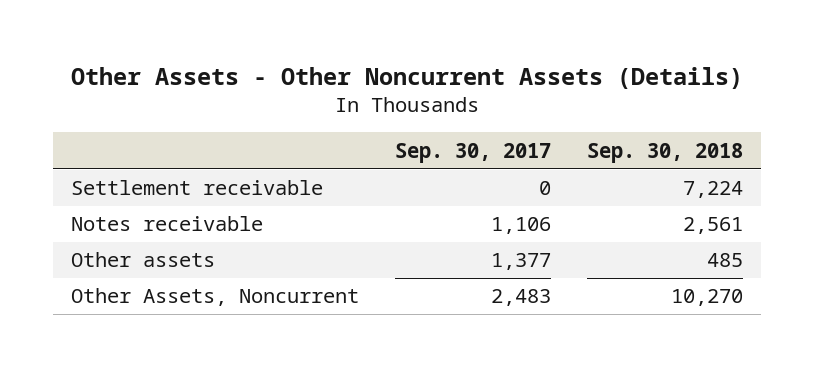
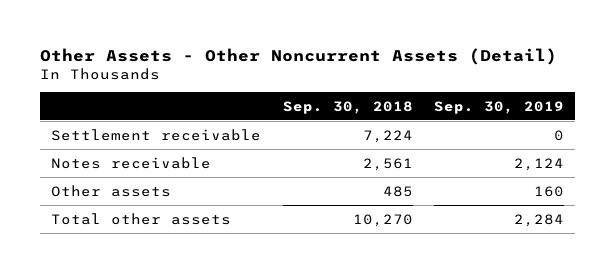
- Other Assets - Other Noncurrent Assets (Details)
+ Other Assets - Other Noncurrent Assets (Detail)
- | Sep. 30, 2017 | Sep. 30, 2018
+ | Sep. 30, 2018 | Sep. 30, 2019
- Other Assets, Noncurrent | 2,483 | 10,270
+ Total other assets | 10,270 | 2,284

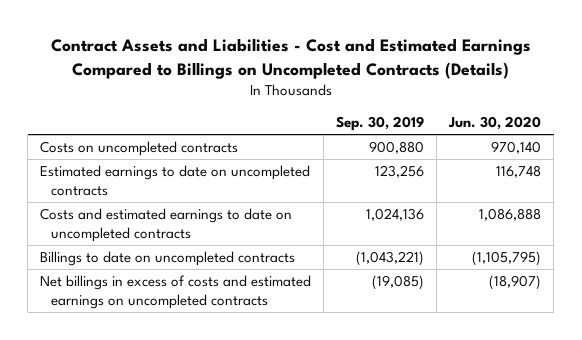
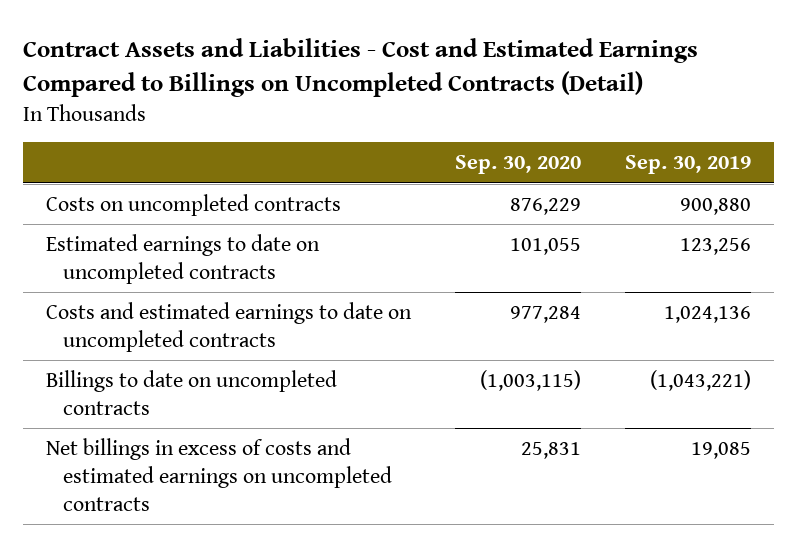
- Contract Assets and Liabilities - Cost and Estimated Earnings Compared to Billings on Uncompleted Contracts (Details)
+ Contract Assets and Liabilities - Cost and Estimated Earnings Compared to Billings on Uncompleted Contracts (Detail)
- | Sep. 30, 2019 | Jun. 30, 2020
+ | Sep. 30, 2020 | Sep. 30, 2019
- Net billings in excess of costs and estimated earnings on uncompleted contracts | (19,085) | (18,907)
+ Net billings in excess of costs and estimated earnings on uncompleted contracts | 25,831 | 19,085

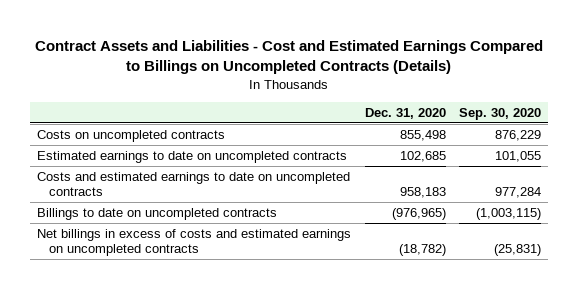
- Contract Assets and Liabilities - Cost and Estimated Earnings Compared to Billings on Uncompleted Contracts (Detail)
+ Contract Assets and Liabilities - Cost and Estimated Earnings Compared to Billings on Uncompleted Contracts (Details)
- | Sep. 30, 2020 | Sep. 30, 2019
+ | Dec. 31, 2020 | Sep. 30, 2020
- Net billings in excess of costs and estimated earnings on uncompleted contracts | 25,831 | 19,085
+ Net billings in excess of costs and estimated earnings on uncompleted contracts | (18,782) | (25,831)

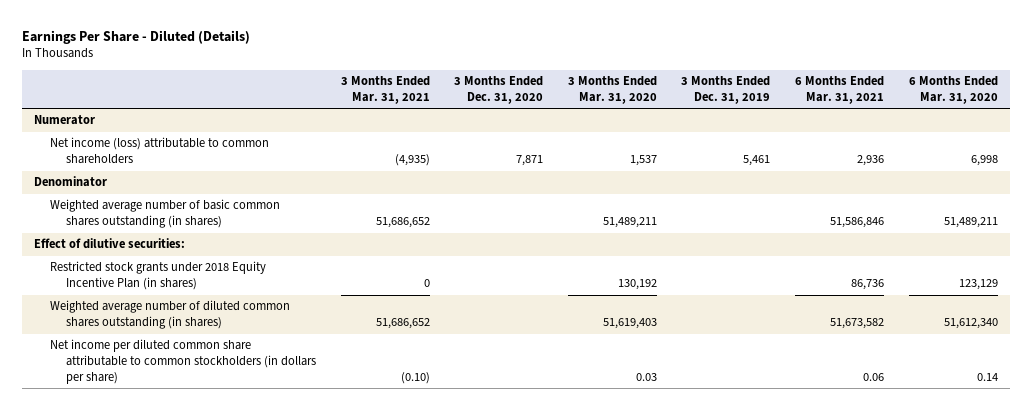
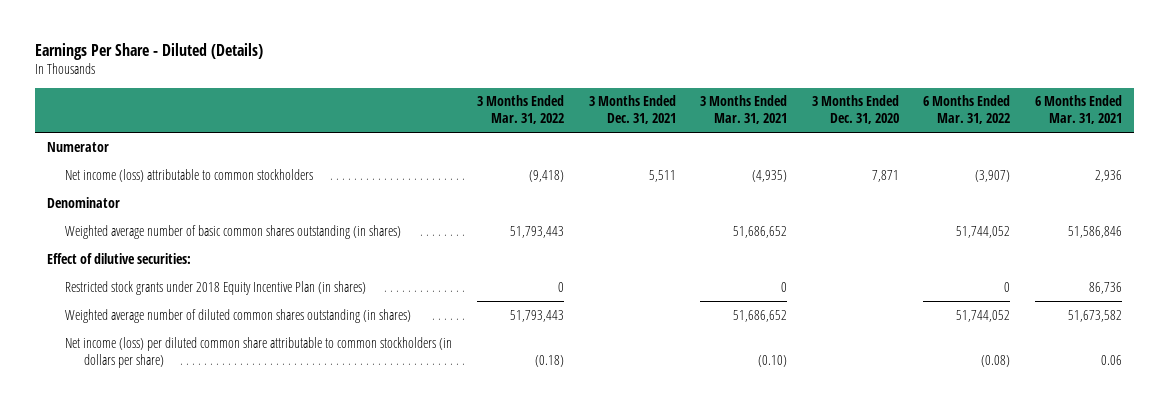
- | 3 Months Ended Mar. 31, 2021 | 3 Months Ended Dec. 31, 2020 | 3 Months Ended Mar. 31, 2020 | 3 Months Ended Dec. 31, 2019 | 6 Months Ended Mar. 31, 2021 | 6 Months Ended Mar. 31, 2020
+ | 3 Months Ended Mar. 31, 2022 | 3 Months Ended Dec. 31, 2021 | 3 Months Ended Mar. 31, 2021 | 3 Months Ended Dec. 31, 2020 | 6 Months Ended Mar. 31, 2022 | 6 Months Ended Mar. 31, 2021
- Net income (loss) attributable to common shareholders | (4,935) | 7,871 | 1,537 | 5,461 | 2,936 | 6,998
+ Net income (loss) attributable to common stockholders | (9,418) | 5,511 | (4,935) | 7,871 | (3,907) | 2,936
- Net income per diluted common share attributable to common stockholders (in dollars per share) | (0.10) | | 0.03 | | 0.06 | 0.14
+ Net income (loss) per diluted common share attributable to common stockholders (in dollars per share) | (0.18) | | (0.10) | | (0.08) | 0.06

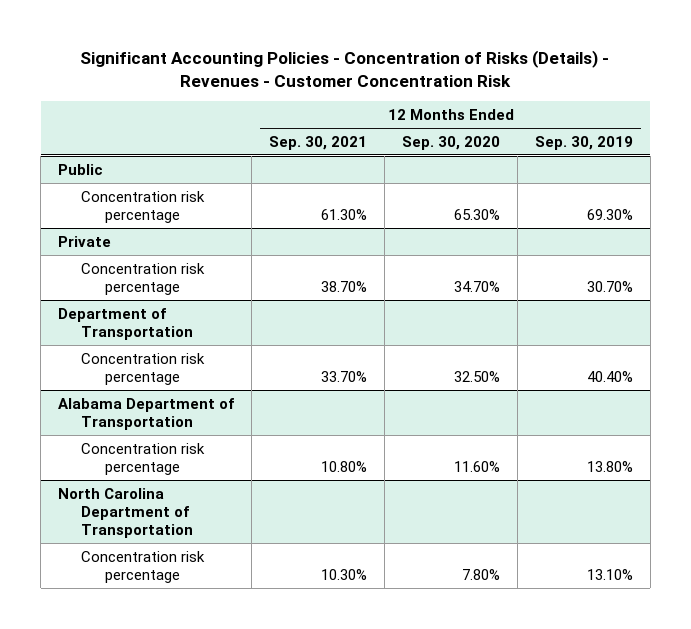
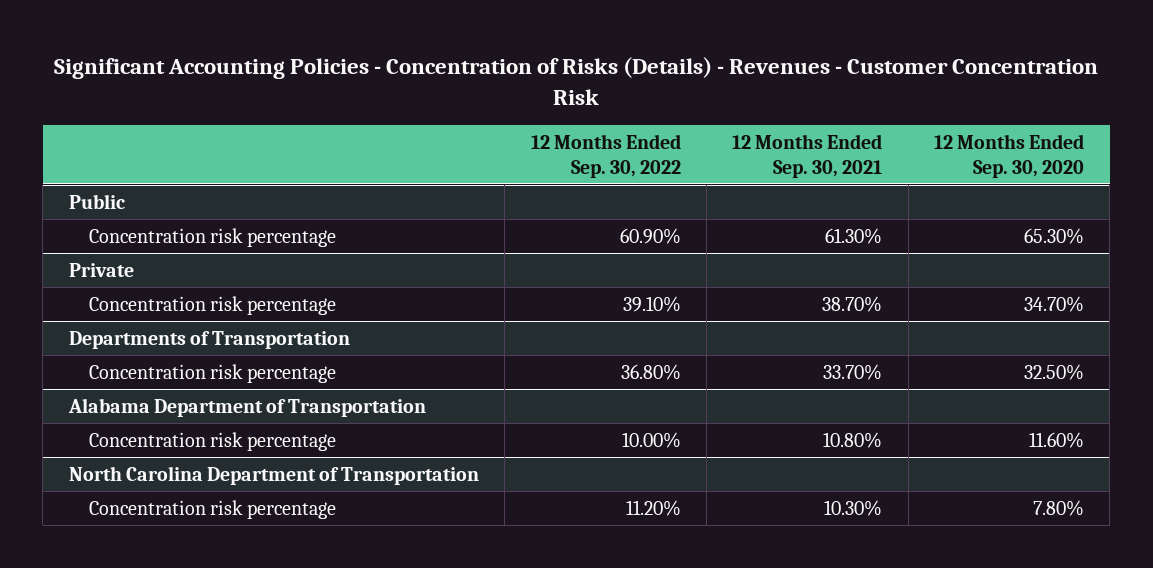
- | 12 Months Ended Sep. 30, 2021 | 12 Months Ended Sep. 30, 2020 | 12 Months Ended Sep. 30, 2019
+ | 12 Months Ended Sep. 30, 2022 | 12 Months Ended Sep. 30, 2021 | 12 Months Ended Sep. 30, 2020
- Department of Transportation
+ Departments of Transportation

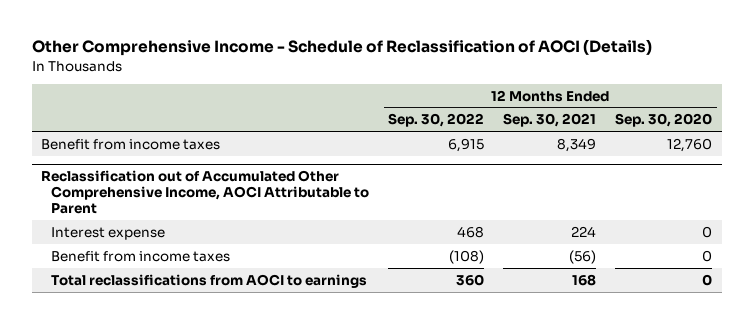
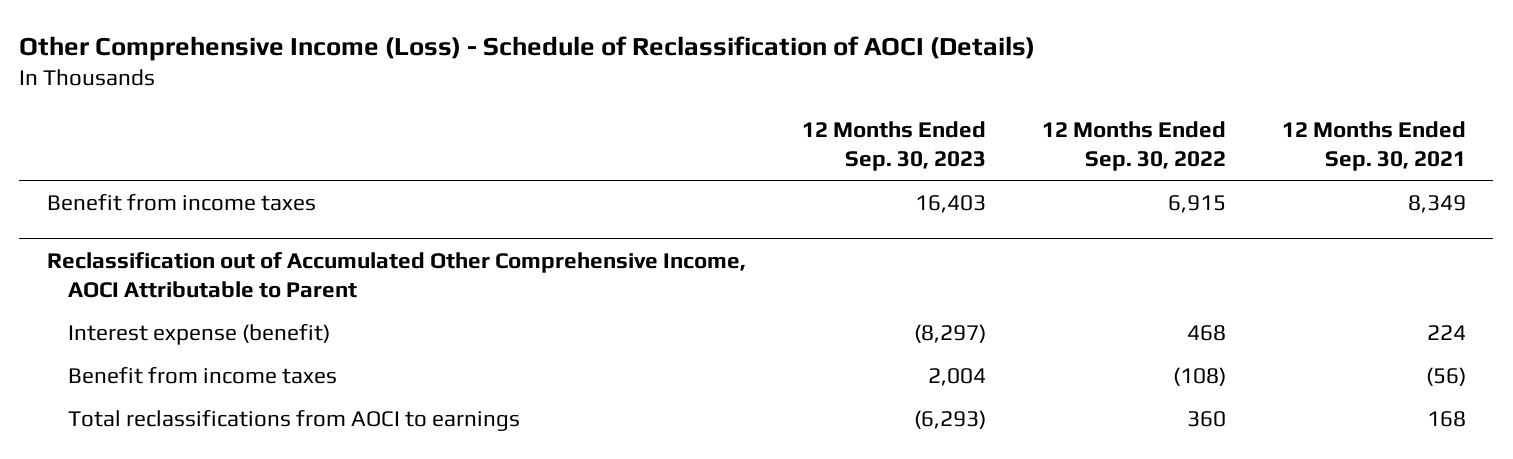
- Other Comprehensive Income - Schedule of Reclassification of AOCI (Details)
+ Other Comprehensive Income (Loss) - Schedule of Reclassification of AOCI (Details)
- | 12 Months Ended Sep. 30, 2022 | 12 Months Ended Sep. 30, 2021 | 12 Months Ended Sep. 30, 2020
+ | 12 Months Ended Sep. 30, 2023 | 12 Months Ended Sep. 30, 2022 | 12 Months Ended Sep. 30, 2021
@ Reclassification out of Accumulated Other Comprehensive Income, AOCI Attributable to Parent
- Interest expense | 468 | 224 | 0
+ Interest expense (benefit) | (8,297) | 468 | 224

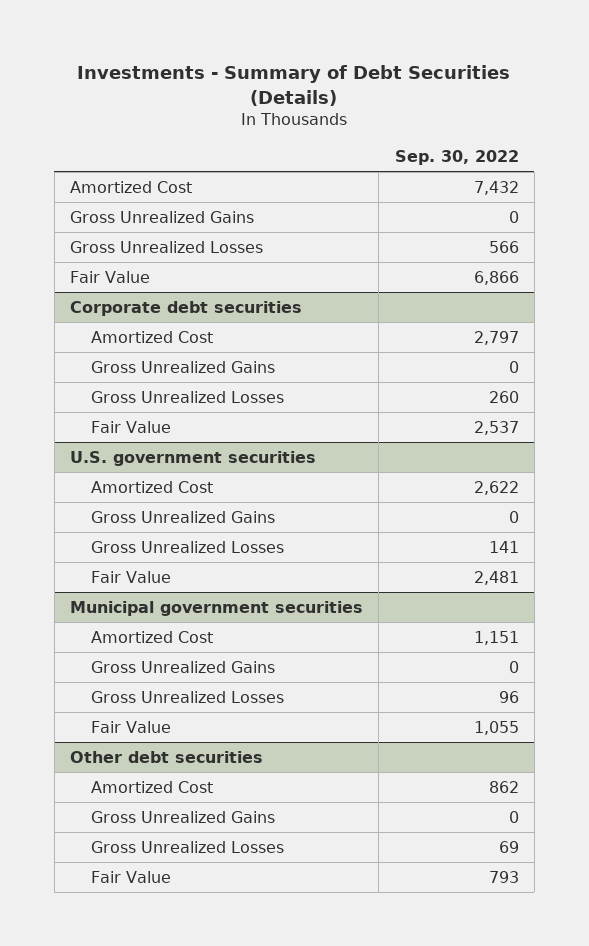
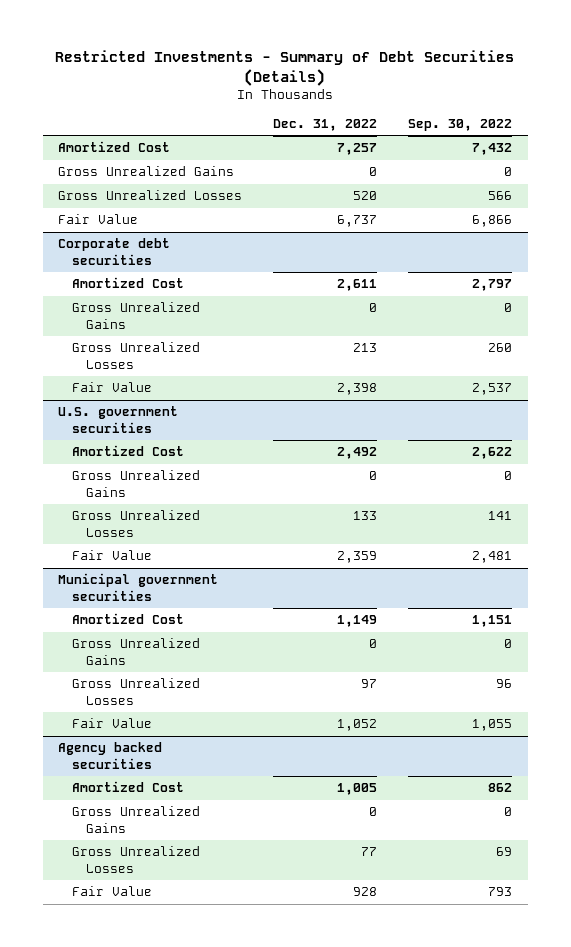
- Investments - Summary of Debt Securities (Details)
+ Restricted Investments - Summary of Debt Securities (Details)
- | Sep. 30, 2022
+ | Dec. 31, 2022 | Sep. 30, 2022
- Other debt securities
+ Agency backed securities

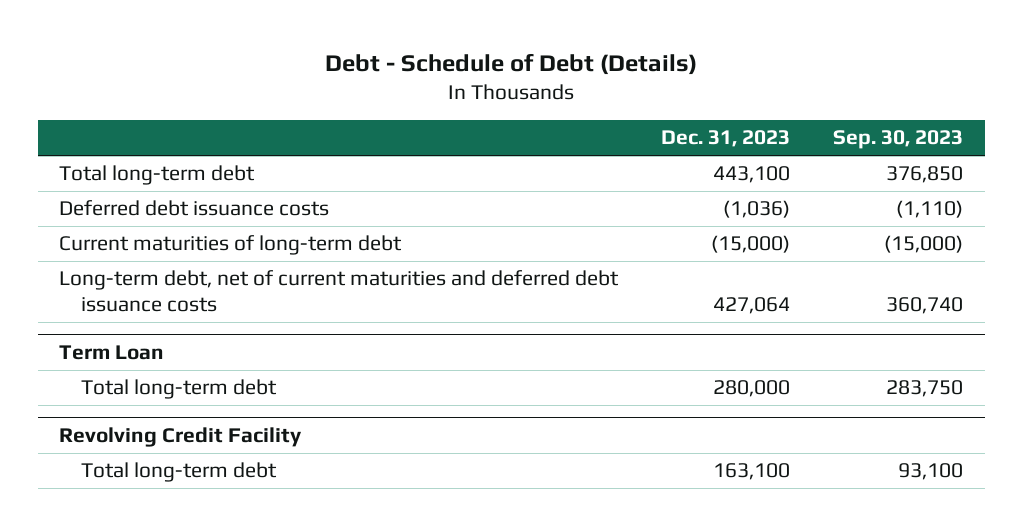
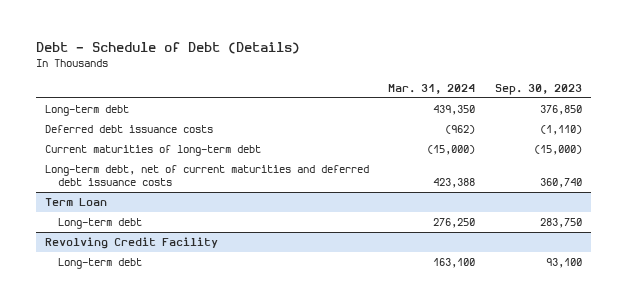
- | Dec. 31, 2023 | Sep. 30, 2023
+ | Mar. 31, 2024 | Sep. 30, 2023
- Total long-term debt | 443,100 | 376,850
+ Long-term debt | 439,350 | 376,850
@ Term Loan
- Total long-term debt | 280,000 | 283,750
+ Long-term debt | 276,250 | 283,750
@ Revolving Credit Facility
- Total long-term debt | 163,100 | 93,100
+ Long-term debt | 163,100 | 93,100

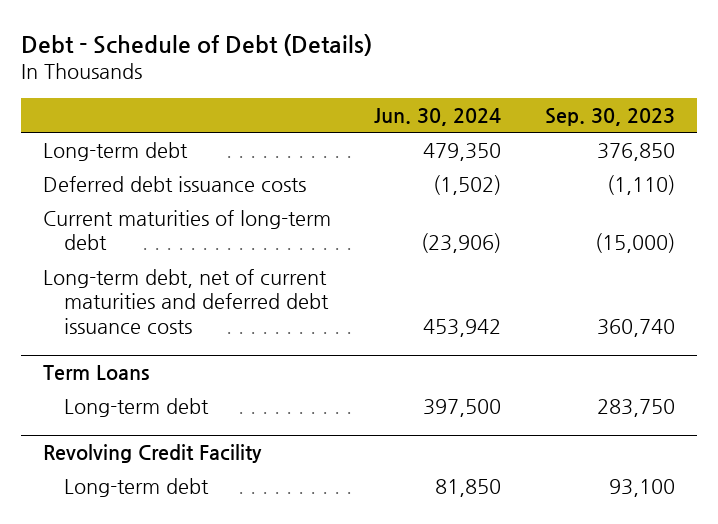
- | Mar. 31, 2024 | Sep. 30, 2023
+ | Jun. 30, 2024 | Sep. 30, 2023
- Term Loan
+ Term Loans

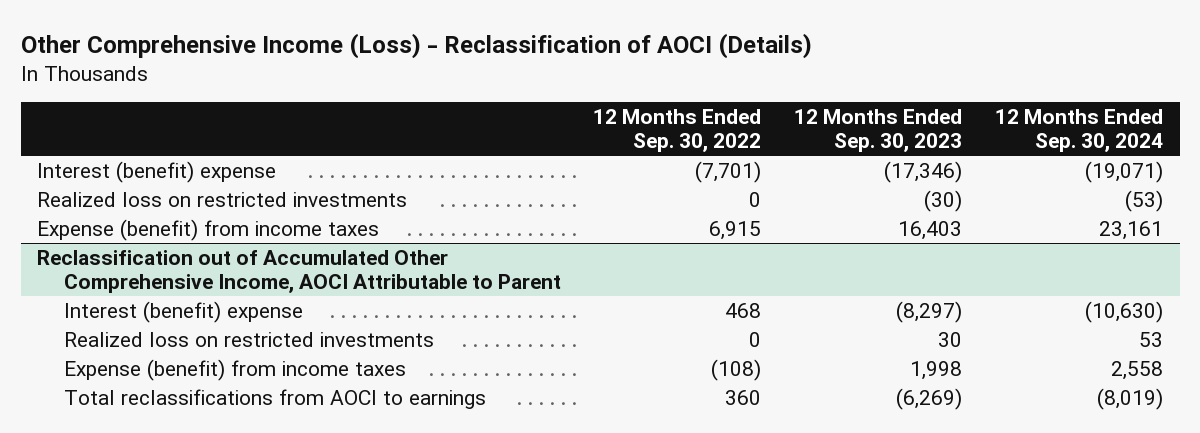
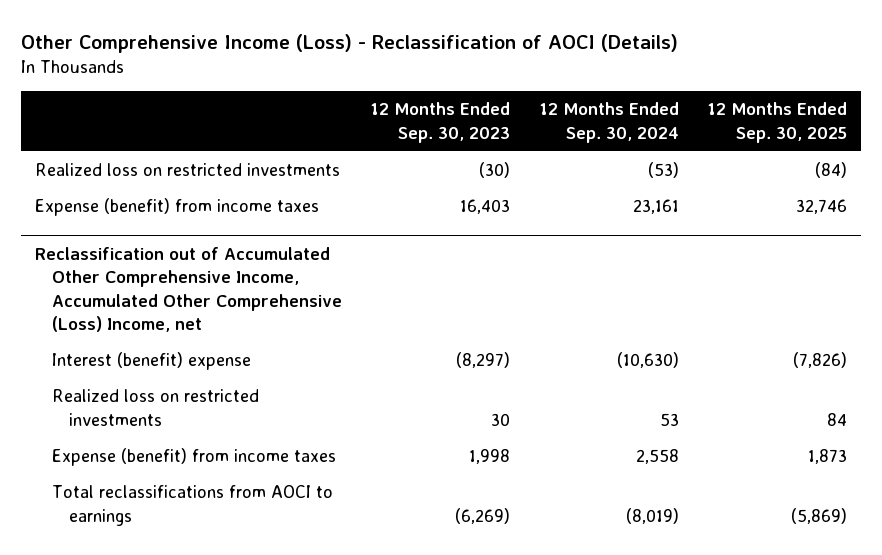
- | 12 Months Ended Sep. 30, 2022 | 12 Months Ended Sep. 30, 2023 | 12 Months Ended Sep. 30, 2024
+ | 12 Months Ended Sep. 30, 2023 | 12 Months Ended Sep. 30, 2024 | 12 Months Ended Sep. 30, 2025
- Interest (benefit) expense | (7,701) | (17,346) | (19,071)
- Reclassification out of Accumulated Other Comprehensive Income, AOCI Attributable to Parent
+ Reclassification out of Accumulated Other Comprehensive Income, Accumulated Other Comprehensive (Loss) Income, net

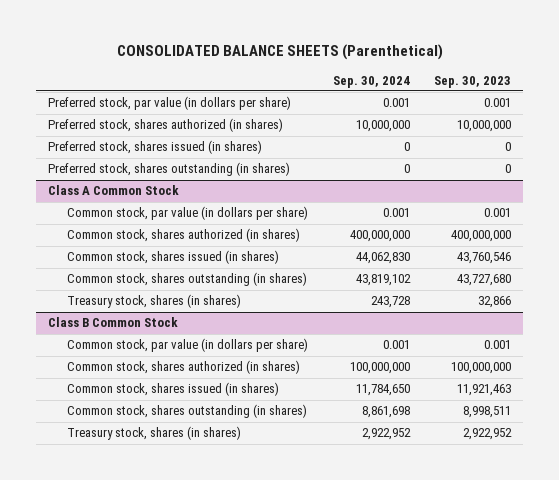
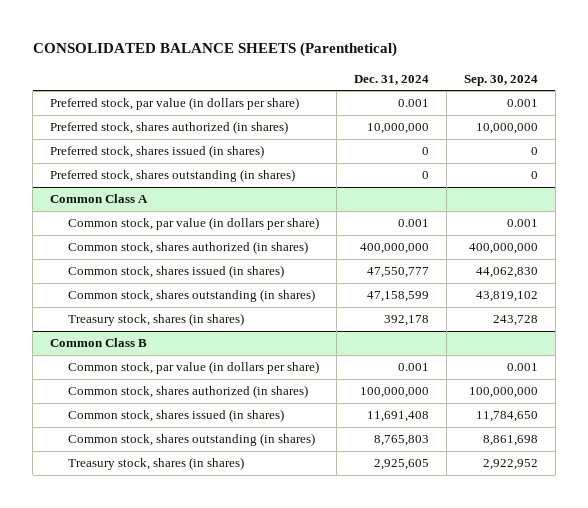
- | Sep. 30, 2024 | Sep. 30, 2023
+ | Dec. 31, 2024 | Sep. 30, 2024
- Class A Common Stock
+ Common Class A
- Class B Common Stock
+ Common Class B

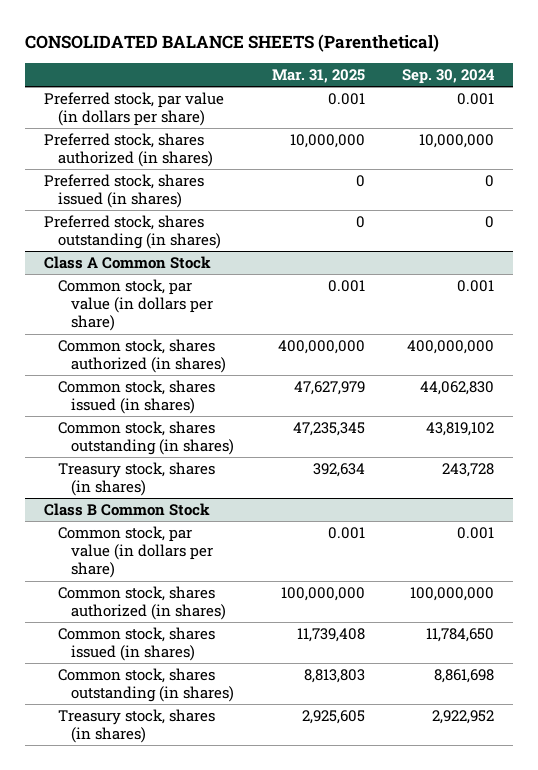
- | Dec. 31, 2024 | Sep. 30, 2024
+ | Mar. 31, 2025 | Sep. 30, 2024
- Common Class A
+ Class A Common Stock
- Common Class B
+ Class B Common Stock

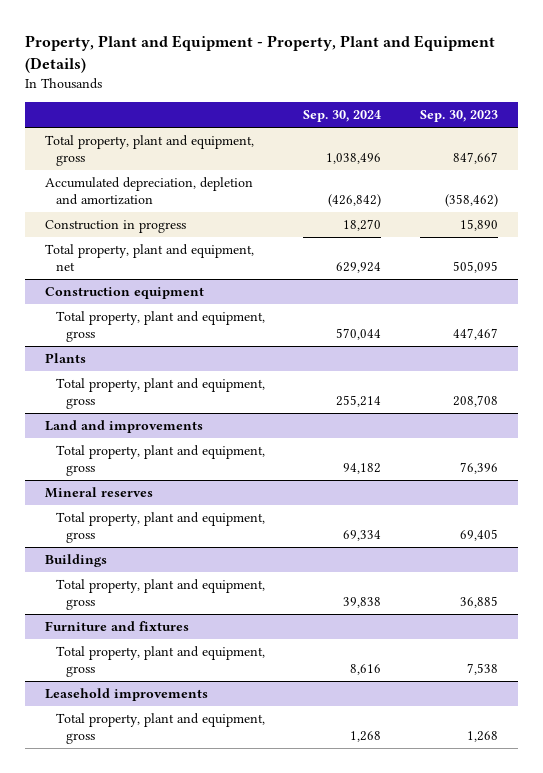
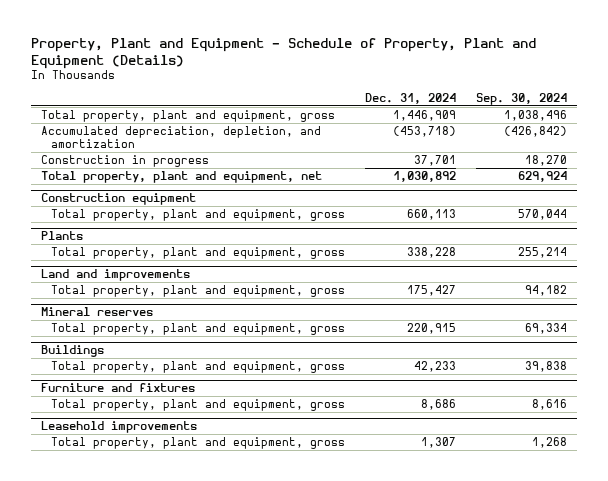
- Property, Plant and Equipment - Property, Plant and Equipment (Details)
+ Property, Plant and Equipment - Schedule of Property, Plant and Equipment (Details)
- | Sep. 30, 2024 | Sep. 30, 2023
+ | Dec. 31, 2024 | Sep. 30, 2024
- Accumulated depreciation, depletion and amortization | (426,842) | (358,462)
+ Accumulated depreciation, depletion, and amortization | (453,718) | (426,842)

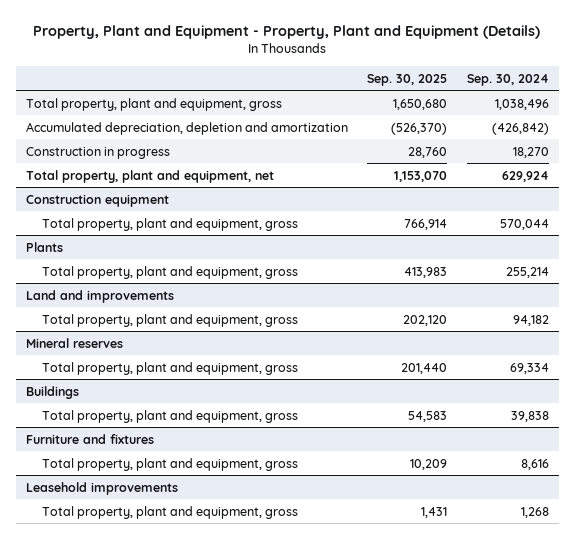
- Property, Plant and Equipment - Schedule of Property, Plant and Equipment (Details)
+ Property, Plant and Equipment - Property, Plant and Equipment (Details)
- | Dec. 31, 2024 | Sep. 30, 2024
+ | Sep. 30, 2025 | Sep. 30, 2024
- Accumulated depreciation, depletion, and amortization | (453,718) | (426,842)
+ Accumulated depreciation, depletion and amortization | (526,370) | (426,842)

